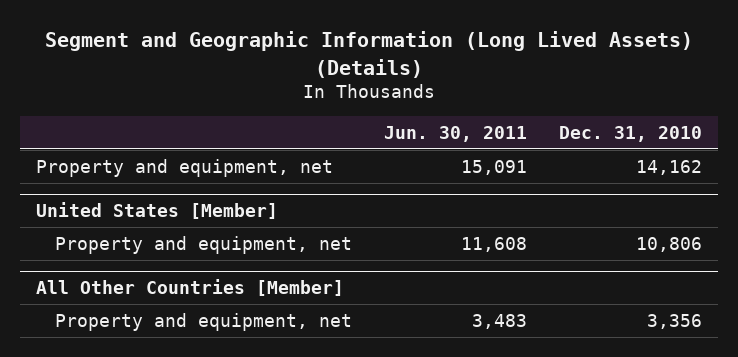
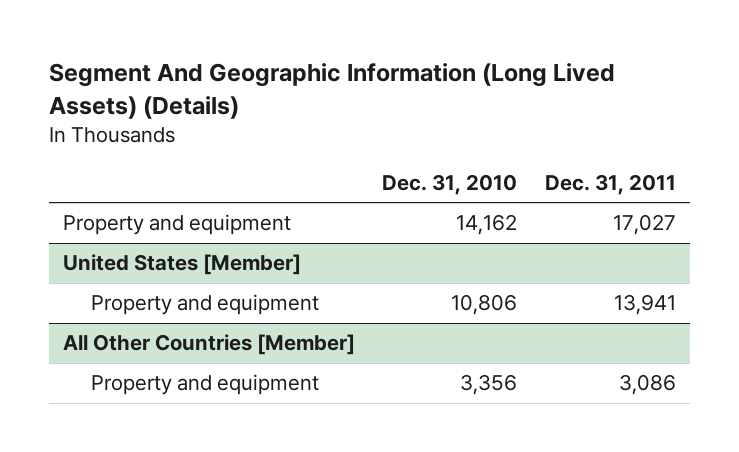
- Segment and Geographic Information (Long Lived Assets) (Details)
+ Segment And Geographic Information (Long Lived Assets) (Details)
- | Jun. 30, 2011 | Dec. 31, 2010
+ | Dec. 31, 2010 | Dec. 31, 2011
- Property and equipment, net | 15,091 | 14,162
+ Property and equipment | 14,162 | 17,027
@ United States [Member]
- Property and equipment, net | 11,608 | 10,806
+ Property and equipment | 10,806 | 13,941
@ All Other Countries [Member]
- Property and equipment, net | 3,483 | 3,356
+ Property and equipment | 3,356 | 3,086

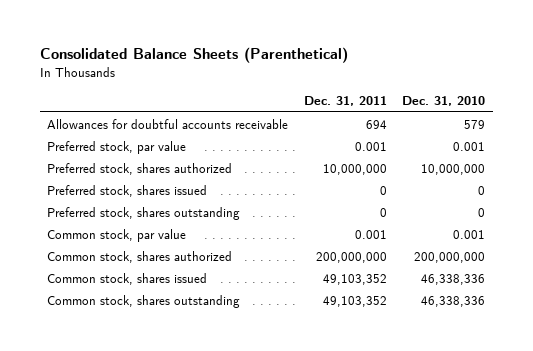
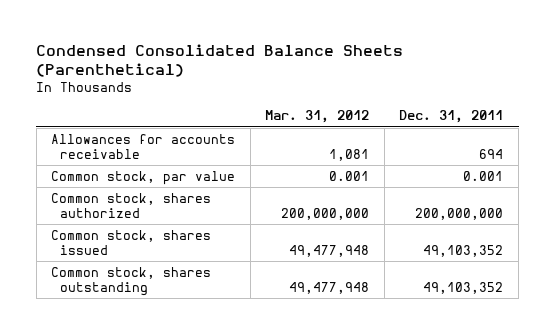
- Consolidated Balance Sheets (Parenthetical)
+ Condensed Consolidated Balance Sheets (Parenthetical)
- | Dec. 31, 2011 | Dec. 31, 2010
+ | Mar. 31, 2012 | Dec. 31, 2011
- Allowances for doubtful accounts receivable | 694 | 579
- Preferred stock, par value | 0.001 | 0.001
- Preferred stock, shares authorized | 10,000,000 | 10,000,000
- Preferred stock, shares issued | 0 | 0
- Preferred stock, shares outstanding | 0 | 0
+ Allowances for accounts receivable | 1,081 | 694

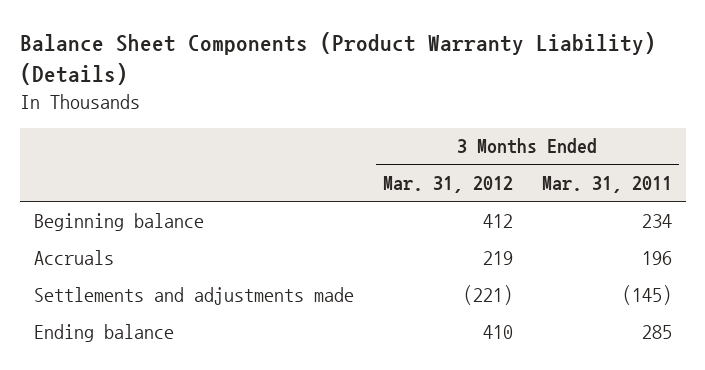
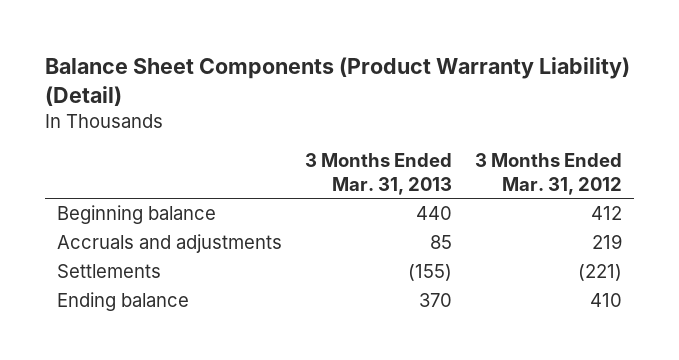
- Balance Sheet Components (Product Warranty Liability) (Details)
+ Balance Sheet Components (Product Warranty Liability) (Detail)
- | 3 Months Ended Mar. 31, 2012 | 3 Months Ended Mar. 31, 2011
+ | 3 Months Ended Mar. 31, 2013 | 3 Months Ended Mar. 31, 2012
- Accruals | 219 | 196
- Settlements and adjustments made | (221) | (145)
+ Accruals and adjustments | 85 | 219
+ Settlements | (155) | (221)

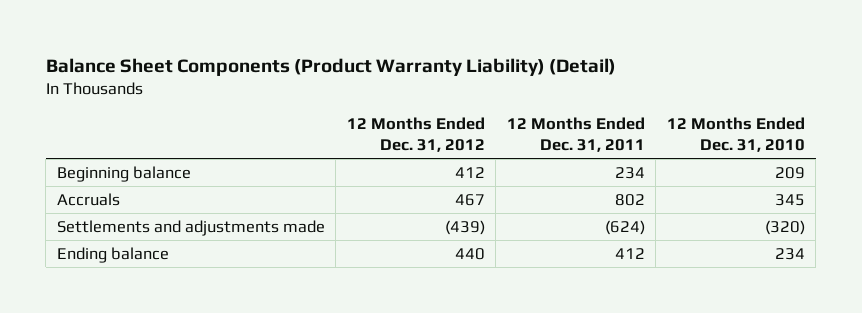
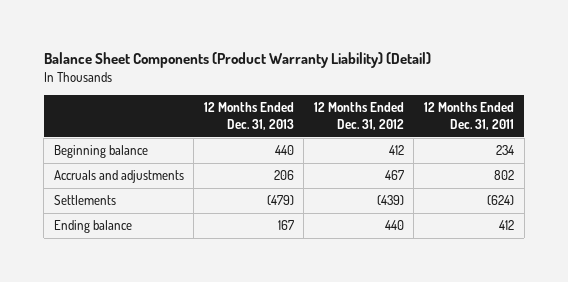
- | 12 Months Ended Dec. 31, 2012 | 12 Months Ended Dec. 31, 2011 | 12 Months Ended Dec. 31, 2010
+ | 12 Months Ended Dec. 31, 2013 | 12 Months Ended Dec. 31, 2012 | 12 Months Ended Dec. 31, 2011
- Accruals | 467 | 802 | 345
- Settlements and adjustments made | (439) | (624) | (320)
+ Accruals and adjustments | 206 | 467 | 802
+ Settlements | (479) | (439) | (624)

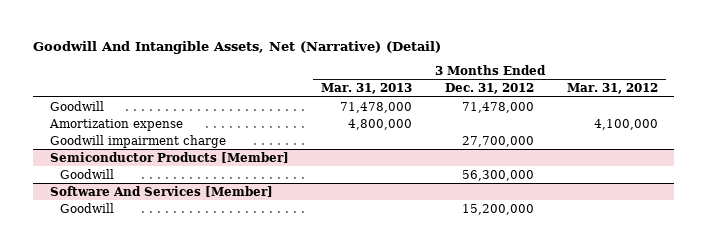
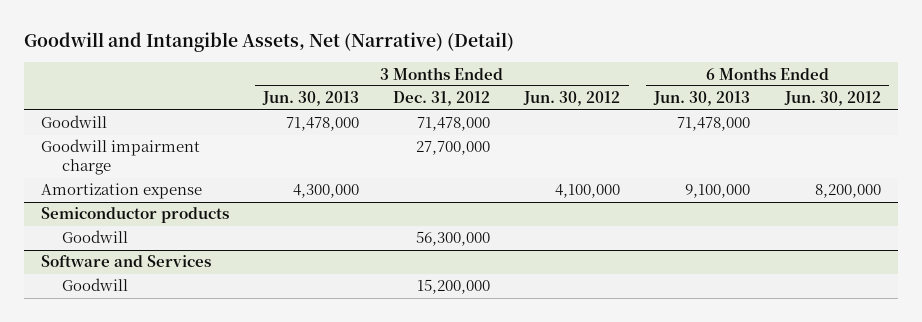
- Goodwill And Intangible Assets, Net (Narrative) (Detail)
+ Goodwill and Intangible Assets, Net (Narrative) (Detail)
- | 3 Months Ended Mar. 31, 2013 | 3 Months Ended Dec. 31, 2012 | 3 Months Ended Mar. 31, 2012
+ | 3 Months Ended Jun. 30, 2013 | 3 Months Ended Dec. 31, 2012 | 3 Months Ended Jun. 30, 2012 | 6 Months Ended Jun. 30, 2013 | 6 Months Ended Jun. 30, 2012
- Semiconductor Products [Member]
moved down: Amortization expense | 4,300,000 | | 4,100,000 | 9,100,000 | 8,200,000
+ Semiconductor products
- Software And Services [Member]
+ Software and Services

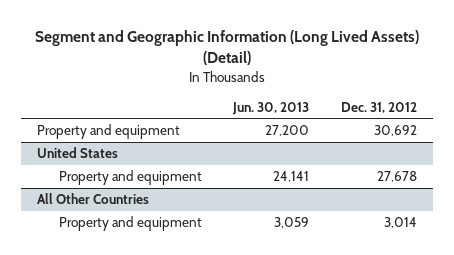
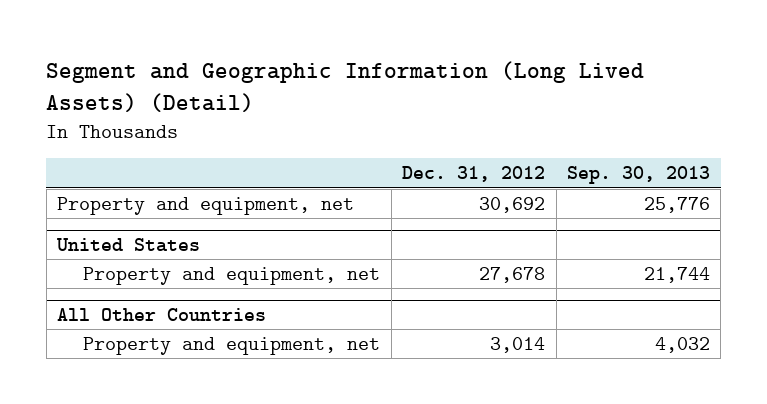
- | Jun. 30, 2013 | Dec. 31, 2012
+ | Dec. 31, 2012 | Sep. 30, 2013
- Property and equipment | 27,200 | 30,692
+ Property and equipment, net | 30,692 | 25,776
@ United States
- Property and equipment | 24,141 | 27,678
+ Property and equipment, net | 27,678 | 21,744
@ All Other Countries
- Property and equipment | 3,059 | 3,014
+ Property and equipment, net | 3,014 | 4,032

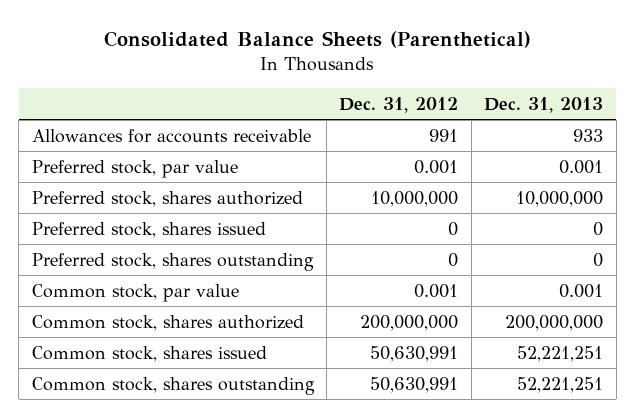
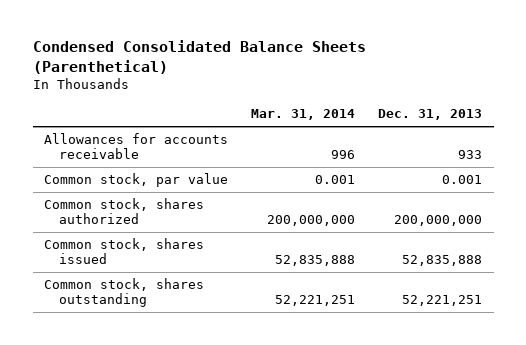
- Consolidated Balance Sheets (Parenthetical)
+ Condensed Consolidated Balance Sheets (Parenthetical)
- | Dec. 31, 2012 | Dec. 31, 2013
+ | Mar. 31, 2014 | Dec. 31, 2013
- Preferred stock, par value | 0.001 | 0.001
- Preferred stock, shares authorized | 10,000,000 | 10,000,000
- Preferred stock, shares issued | 0 | 0
- Preferred stock, shares outstanding | 0 | 0
- Common stock, shares issued | 50,630,991 | 52,221,251
+ Common stock, shares issued | 52,835,888 | 52,835,888

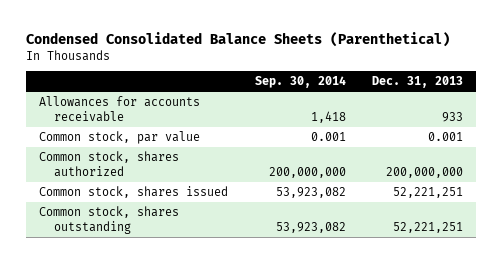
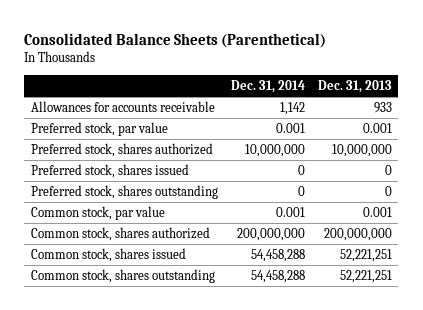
- Condensed Consolidated Balance Sheets (Parenthetical)
+ Consolidated Balance Sheets (Parenthetical)
- | Sep. 30, 2014 | Dec. 31, 2013
+ | Dec. 31, 2014 | Dec. 31, 2013
+ Preferred stock, par value | 0.001 | 0.001
+ Preferred stock, shares authorized | 10,000,000 | 10,000,000
+ Preferred stock, shares issued | 0 | 0
+ Preferred stock, shares outstanding | 0 | 0

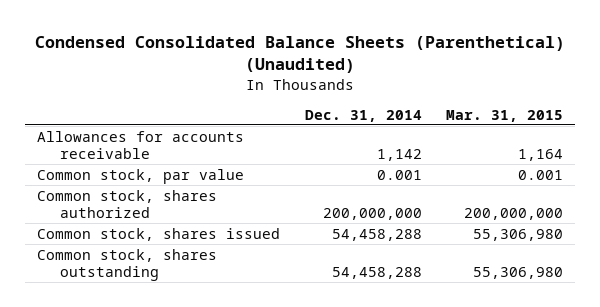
- Consolidated Balance Sheets (Parenthetical)
+ Condensed Consolidated Balance Sheets (Parenthetical) (Unaudited)
- | Dec. 31, 2014 | Dec. 31, 2013
+ | Dec. 31, 2014 | Mar. 31, 2015
- Preferred stock, par value | 0.001 | 0.001
- Preferred stock, shares authorized | 10,000,000 | 10,000,000
- Preferred stock, shares issued | 0 | 0
- Preferred stock, shares outstanding | 0 | 0

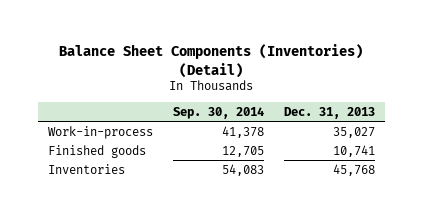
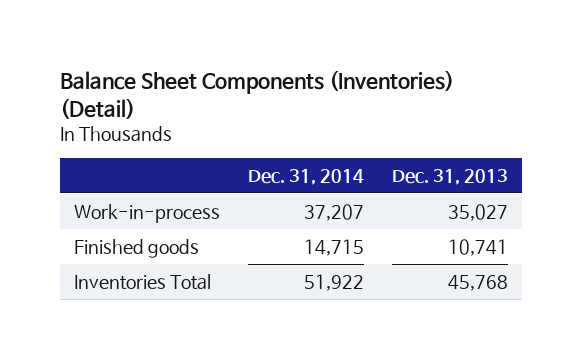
- | Sep. 30, 2014 | Dec. 31, 2013
+ | Dec. 31, 2014 | Dec. 31, 2013
- Inventories | 54,083 | 45,768
+ Inventories Total | 51,922 | 45,768

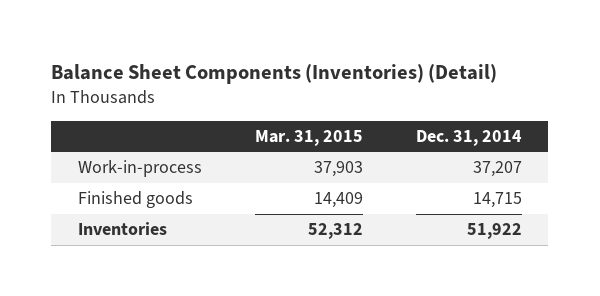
- | Dec. 31, 2014 | Dec. 31, 2013
+ | Mar. 31, 2015 | Dec. 31, 2014
- Inventories Total | 51,922 | 45,768
+ Inventories | 52,312 | 51,922

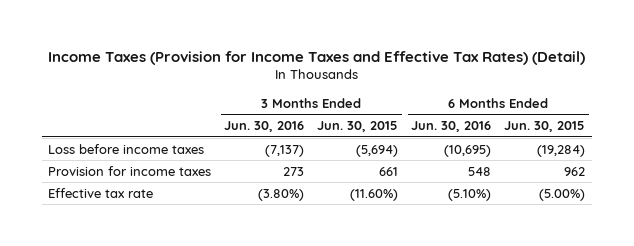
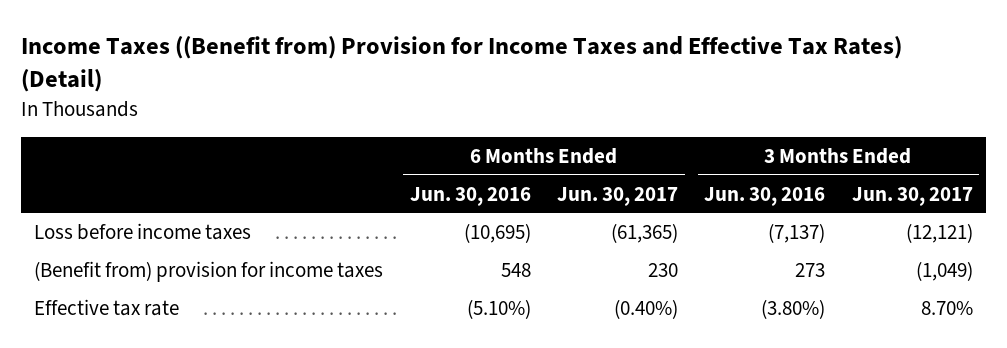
- Income Taxes (Provision for Income Taxes and Effective Tax Rates) (Detail)
+ Income Taxes ((Benefit from) Provision for Income Taxes and Effective Tax Rates) (Detail)
- | 3 Months Ended Jun. 30, 2016 | 3 Months Ended Jun. 30, 2015 | 6 Months Ended Jun. 30, 2016 | 6 Months Ended Jun. 30, 2015
+ | 6 Months Ended Jun. 30, 2016 | 6 Months Ended Jun. 30, 2017 | 3 Months Ended Jun. 30, 2016 | 3 Months Ended Jun. 30, 2017
- Provision for income taxes | 273 | 661 | 548 | 962
+ (Benefit from) provision for income taxes | 548 | 230 | 273 | (1,049)

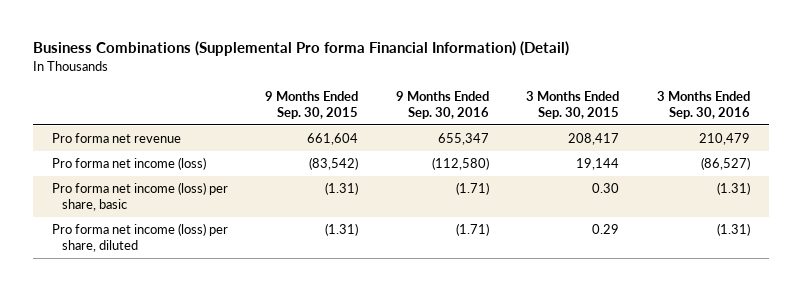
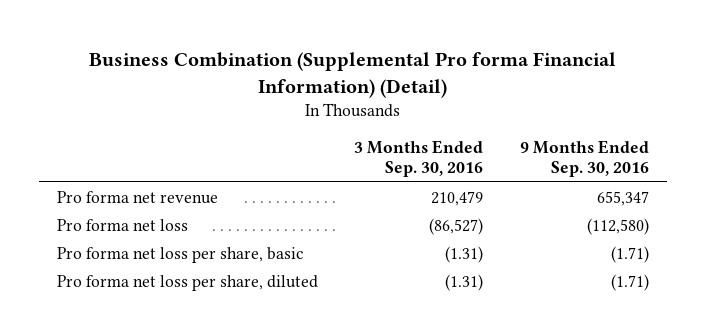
- Business Combinations (Supplemental Pro forma Financial Information) (Detail)
+ Business Combination (Supplemental Pro forma Financial Information) (Detail)
- | 9 Months Ended Sep. 30, 2015 | 9 Months Ended Sep. 30, 2016 | 3 Months Ended Sep. 30, 2015 | 3 Months Ended Sep. 30, 2016
+ | 3 Months Ended Sep. 30, 2016 | 9 Months Ended Sep. 30, 2016
- Pro forma net income (loss) | (83,542) | (112,580) | 19,144 | (86,527)
- Pro forma net income (loss) per share, basic | (1.31) | (1.71) | 0.30 | (1.31)
- Pro forma net income (loss) per share, diluted | (1.31) | (1.71) | 0.29 | (1.31)
+ Pro forma net loss | (86,527) | (112,580)
+ Pro forma net loss per share, basic | (1.31) | (1.71)
+ Pro forma net loss per share, diluted | (1.31) | (1.71)

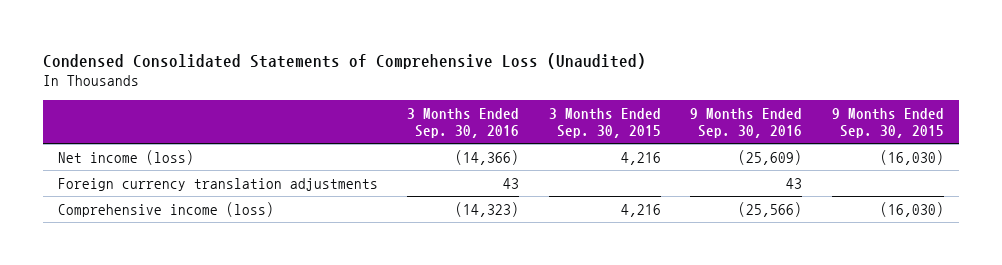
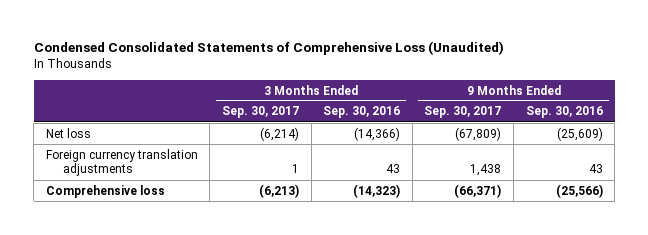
- | 3 Months Ended Sep. 30, 2016 | 3 Months Ended Sep. 30, 2015 | 9 Months Ended Sep. 30, 2016 | 9 Months Ended Sep. 30, 2015
+ | 3 Months Ended Sep. 30, 2017 | 3 Months Ended Sep. 30, 2016 | 9 Months Ended Sep. 30, 2017 | 9 Months Ended Sep. 30, 2016
- Net income (loss) | (14,366) | 4,216 | (25,609) | (16,030)
+ Net loss | (6,214) | (14,366) | (67,809) | (25,609)
- Comprehensive income (loss) | (14,323) | 4,216 | (25,566) | (16,030)
+ Comprehensive loss | (6,213) | (14,323) | (66,371) | (25,566)

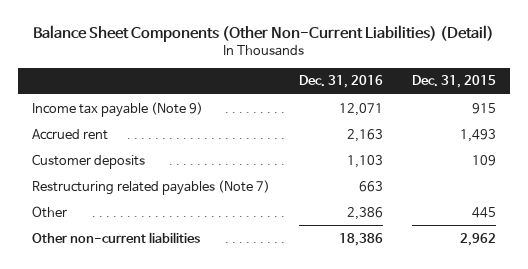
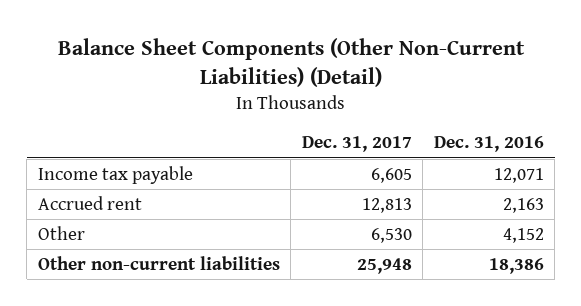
- | Dec. 31, 2016 | Dec. 31, 2015
+ | Dec. 31, 2017 | Dec. 31, 2016
- Income tax payable (Note 9) | 12,071 | 915
+ Income tax payable | 6,605 | 12,071
- Customer deposits | 1,103 | 109
- Restructuring related payables (Note 7) | 663 |
- Other | 2,386 | 445
+ Other | 6,530 | 4,152

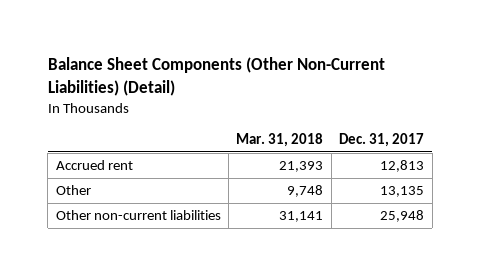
- | Dec. 31, 2017 | Dec. 31, 2016
+ | Mar. 31, 2018 | Dec. 31, 2017
- Income tax payable | 6,605 | 12,071
- Other | 6,530 | 4,152
+ Other | 9,748 | 13,135

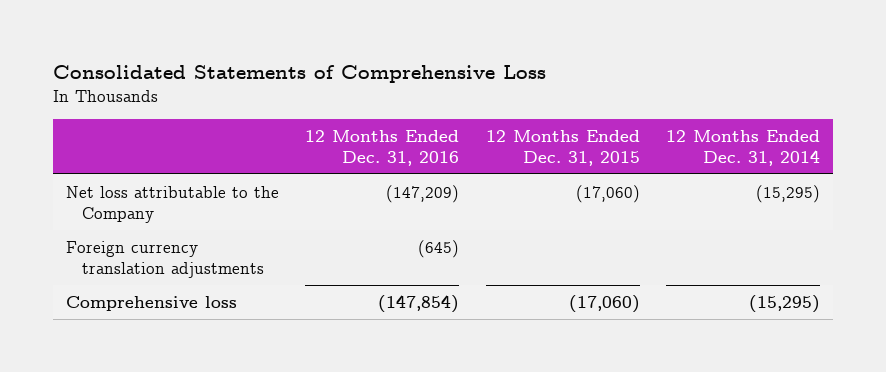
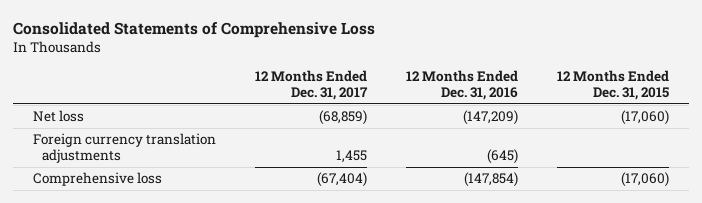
- | 12 Months Ended Dec. 31, 2016 | 12 Months Ended Dec. 31, 2015 | 12 Months Ended Dec. 31, 2014
+ | 12 Months Ended Dec. 31, 2017 | 12 Months Ended Dec. 31, 2016 | 12 Months Ended Dec. 31, 2015
- Net loss attributable to the Company | (147,209) | (17,060) | (15,295)
+ Net loss | (68,859) | (147,209) | (17,060)

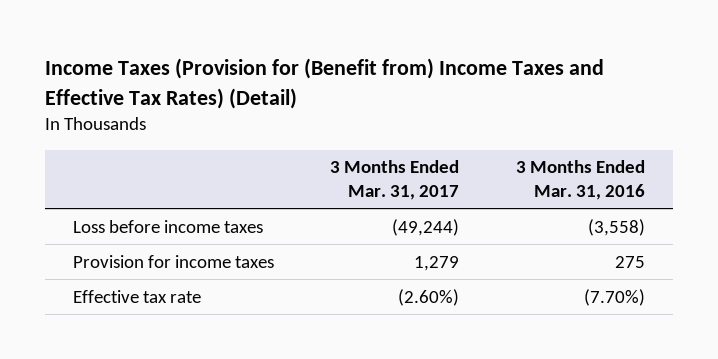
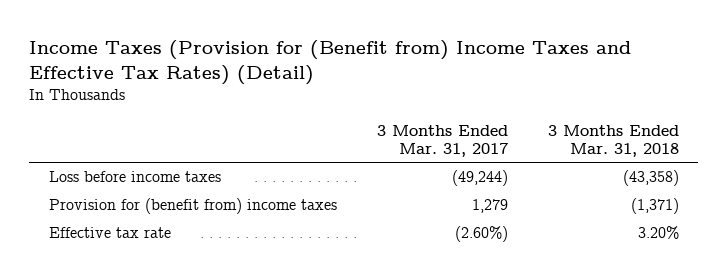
- | 3 Months Ended Mar. 31, 2017 | 3 Months Ended Mar. 31, 2016
+ | 3 Months Ended Mar. 31, 2017 | 3 Months Ended Mar. 31, 2018
- Provision for income taxes | 1,279 | 275
+ Provision for (benefit from) income taxes | 1,279 | (1,371)

